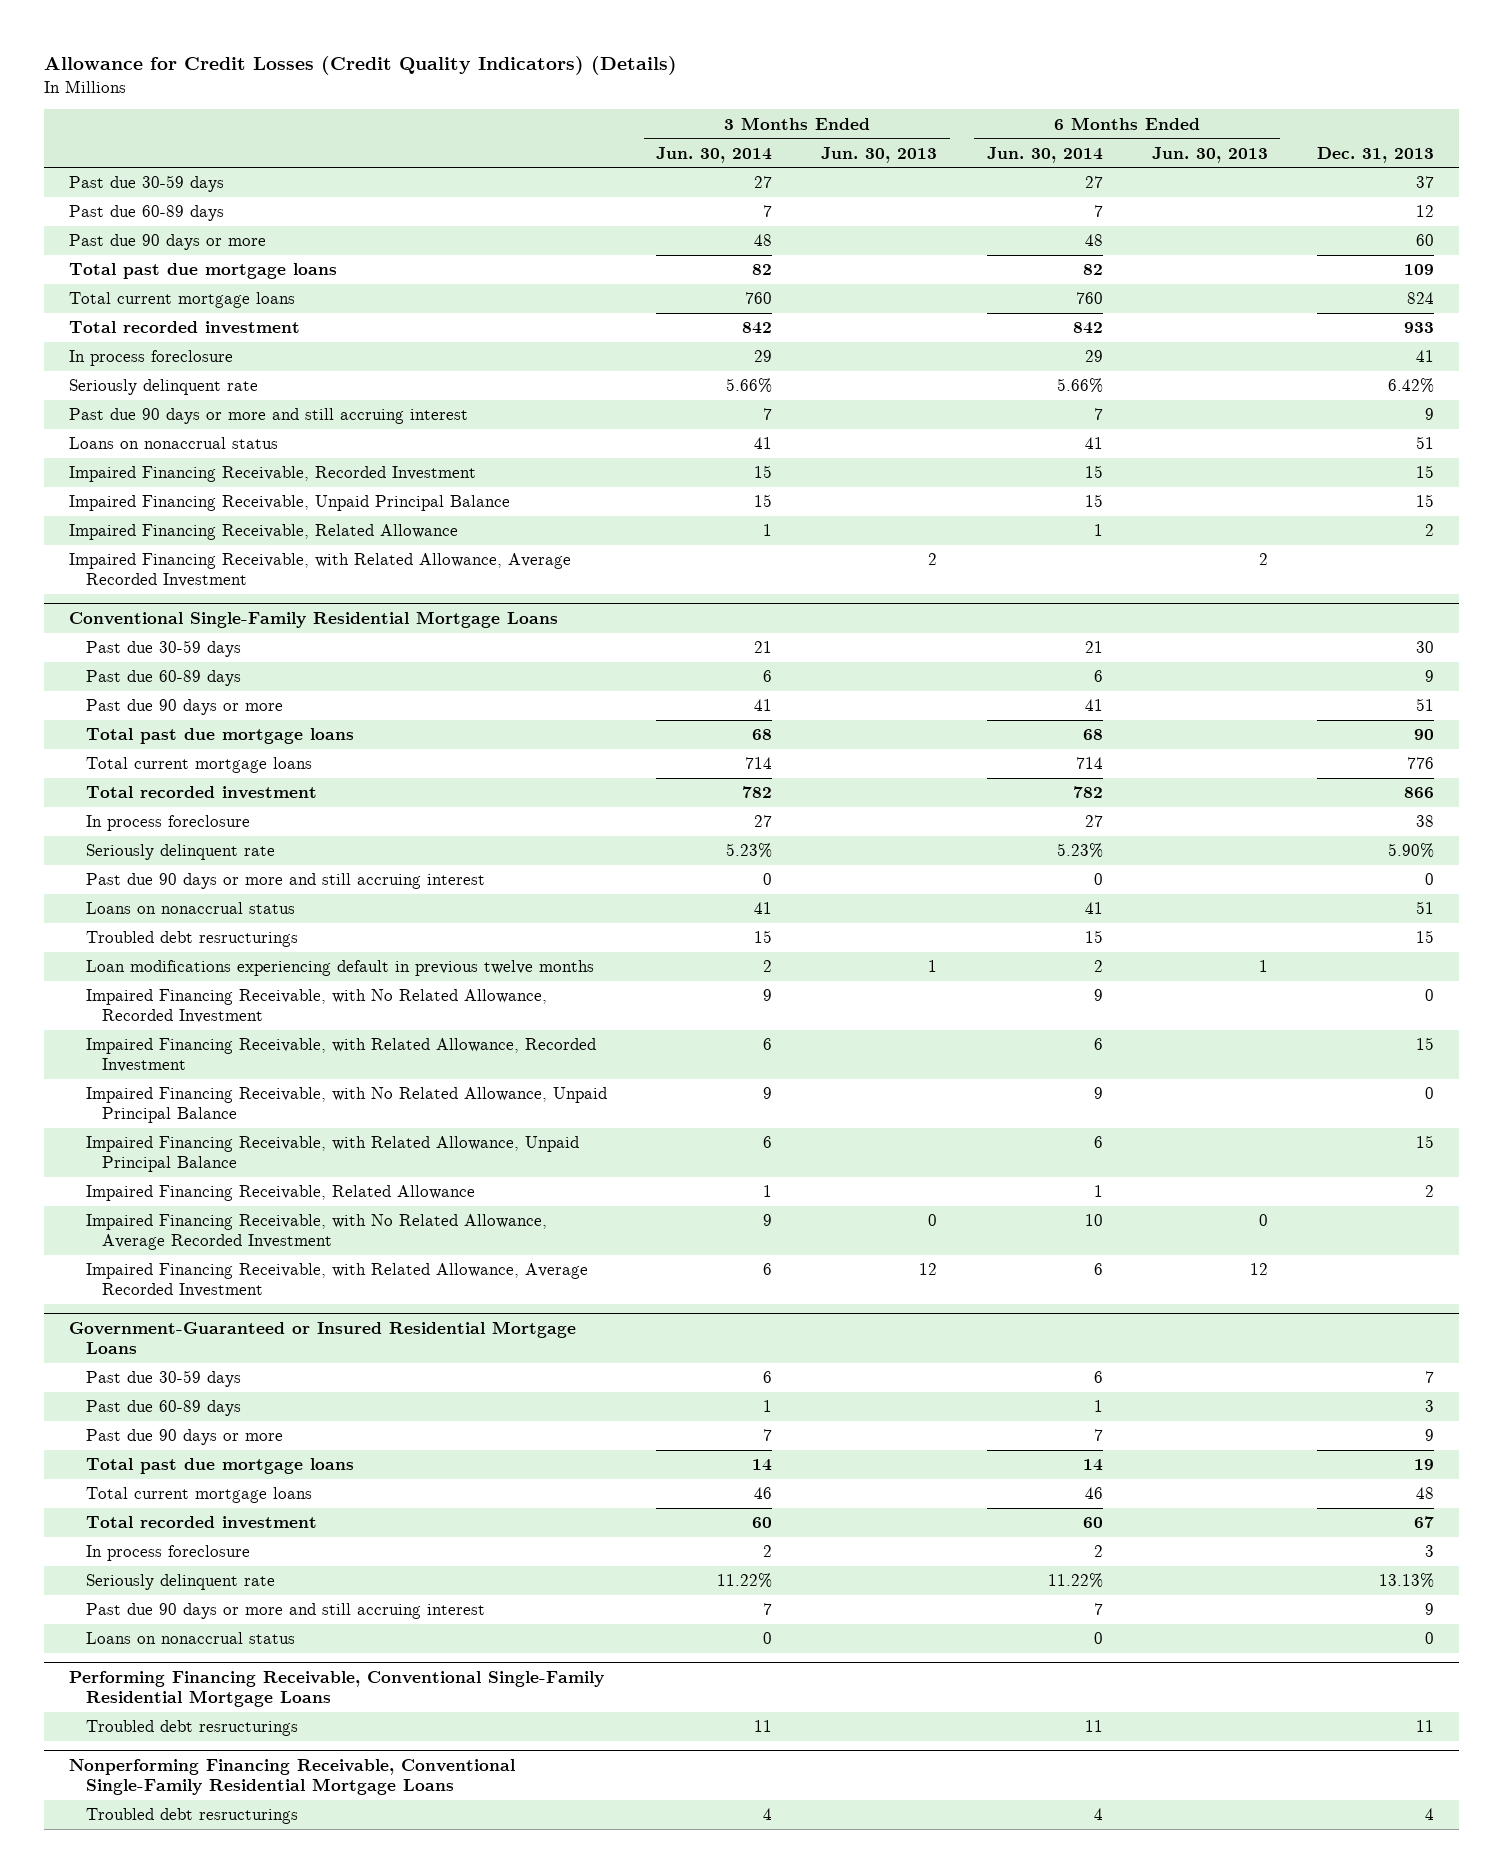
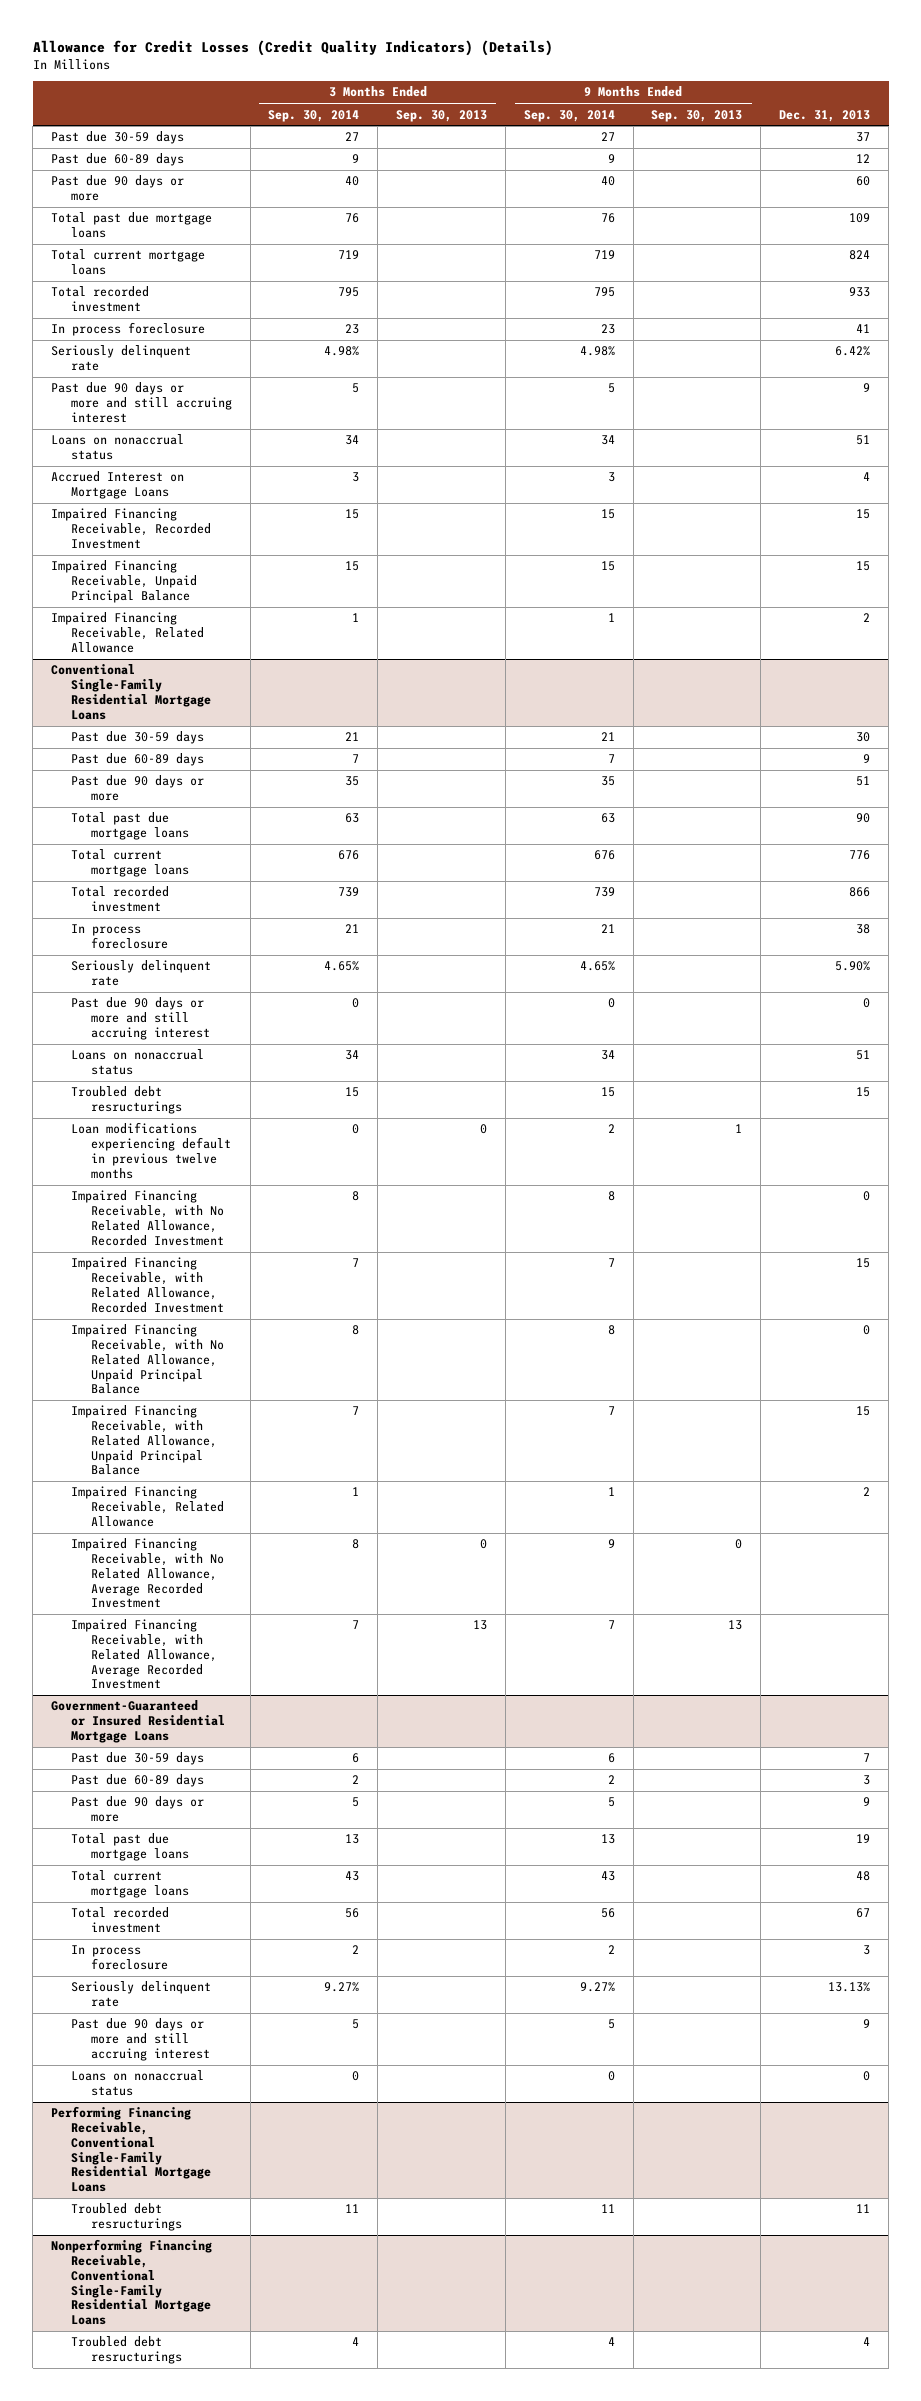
- | 3 Months Ended Jun. 30, 2014 | 3 Months Ended Jun. 30, 2013 | 6 Months Ended Jun. 30, 2014 | 6 Months Ended Jun. 30, 2013 | Dec. 31, 2013
+ | 3 Months Ended Sep. 30, 2014 | 3 Months Ended Sep. 30, 2013 | 9 Months Ended Sep. 30, 2014 | 9 Months Ended Sep. 30, 2013 | Dec. 31, 2013
+ Accrued Interest on Mortgage Loans | 3 | | 3 | | 4
- Impaired Financing Receivable, with Related Allowance, Average Recorded Investment | | 2 | | 2 |

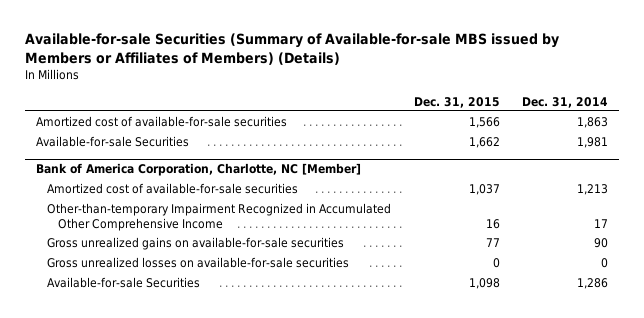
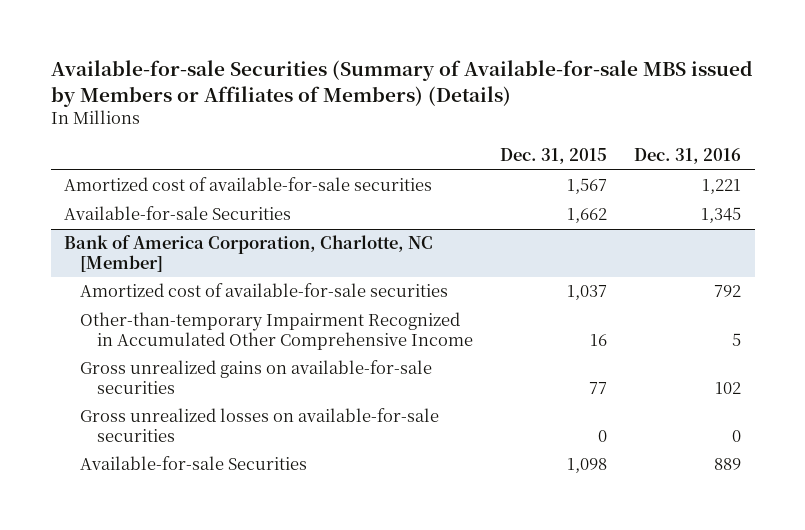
- | Dec. 31, 2015 | Dec. 31, 2014
+ | Dec. 31, 2015 | Dec. 31, 2016
- Amortized cost of available-for-sale securities | 1,566 | 1,863
+ Amortized cost of available-for-sale securities | 1,567 | 1,221

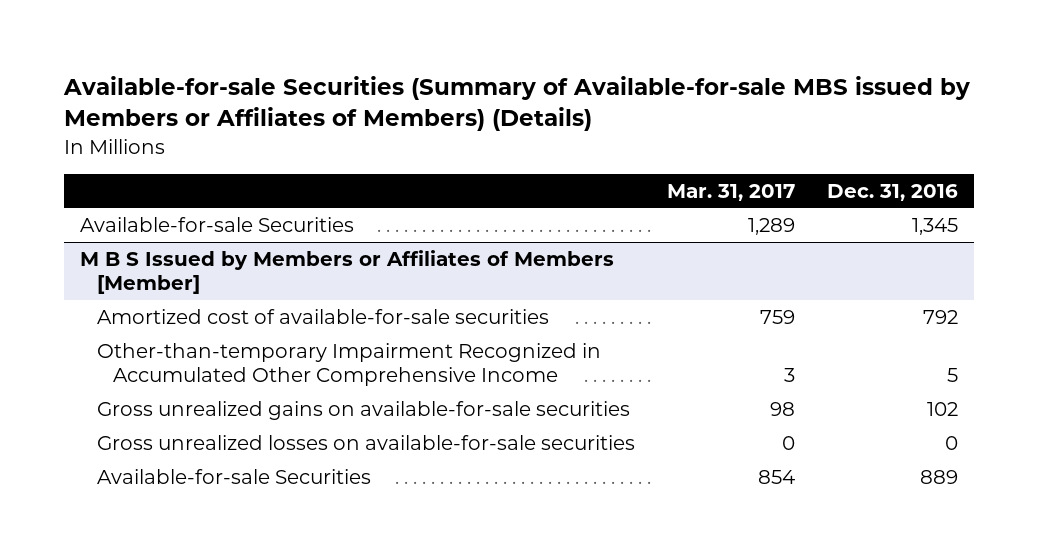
- | Dec. 31, 2015 | Dec. 31, 2016
+ | Mar. 31, 2017 | Dec. 31, 2016
- Amortized cost of available-for-sale securities | 1,567 | 1,221
- Bank of America Corporation, Charlotte, NC [Member]
+ M B S Issued by Members or Affiliates of Members [Member]

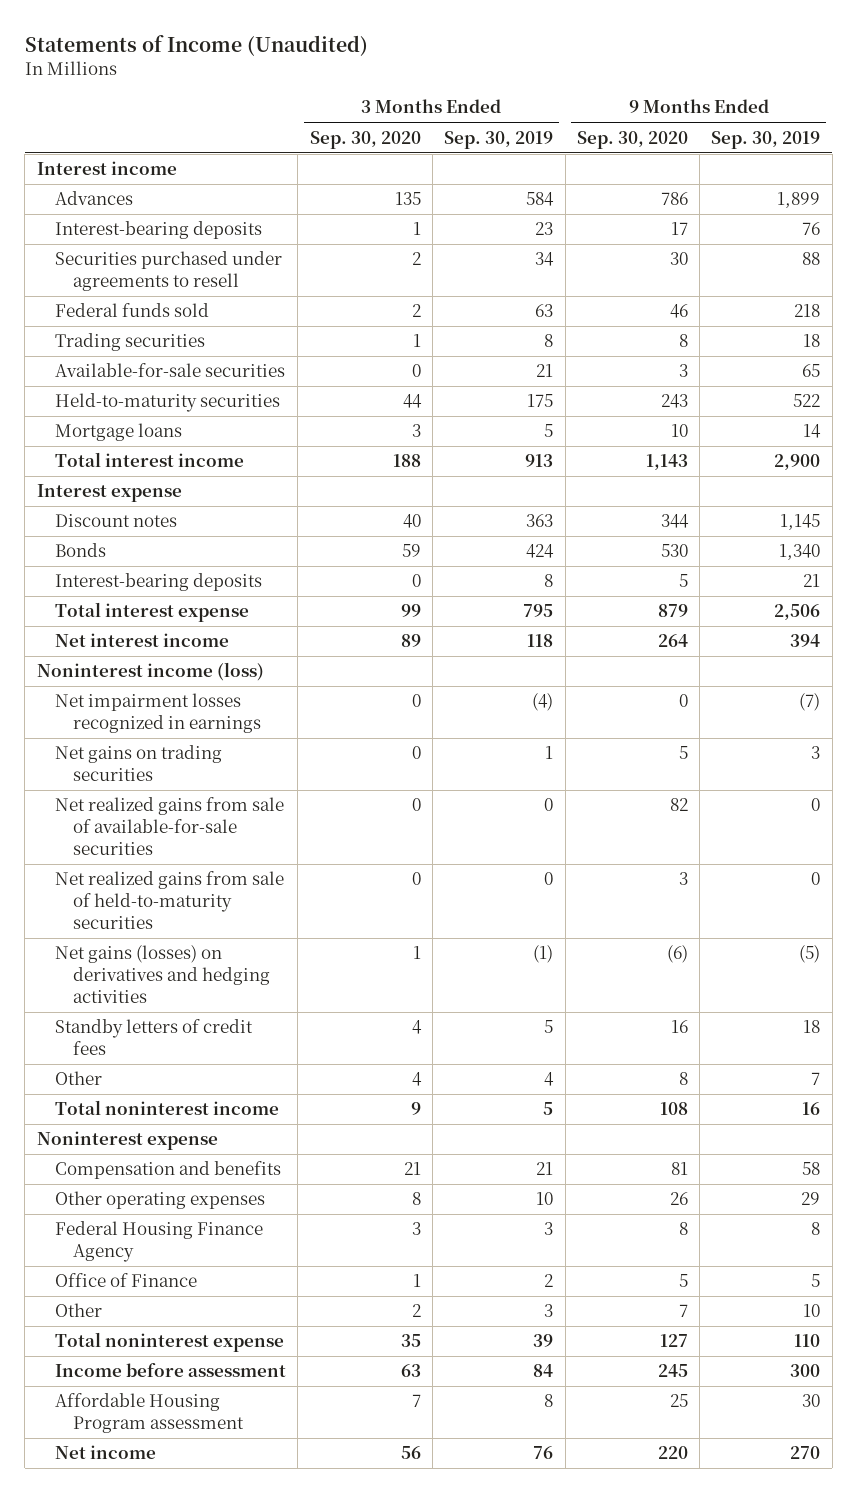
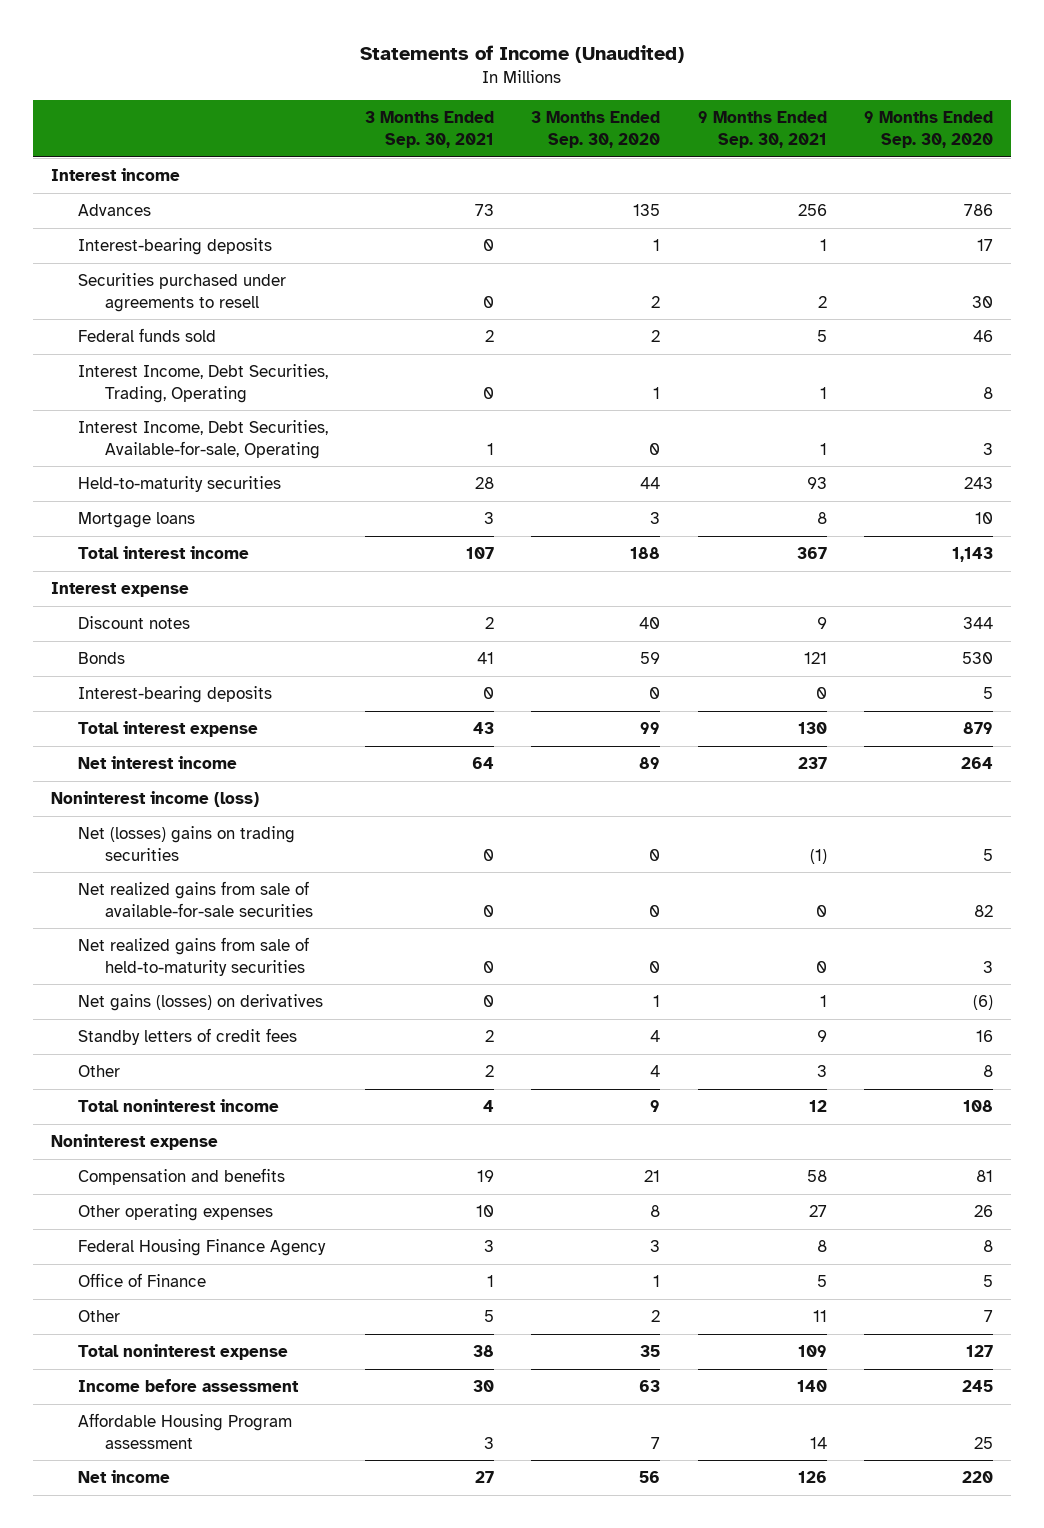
- | 3 Months Ended Sep. 30, 2020 | 3 Months Ended Sep. 30, 2019 | 9 Months Ended Sep. 30, 2020 | 9 Months Ended Sep. 30, 2019
+ | 3 Months Ended Sep. 30, 2021 | 3 Months Ended Sep. 30, 2020 | 9 Months Ended Sep. 30, 2021 | 9 Months Ended Sep. 30, 2020
- Trading securities | 1 | 8 | 8 | 18
- Available-for-sale securities | 0 | 21 | 3 | 65
+ Interest Income, Debt Securities, Trading, Operating | 0 | 1 | 1 | 8
+ Interest Income, Debt Securities, Available-for-sale, Operating | 1 | 0 | 1 | 3
- Net impairment losses recognized in earnings | 0 | (4) | 0 | (7)
- Net gains on trading securities | 0 | 1 | 5 | 3
+ Net (losses) gains on trading securities | 0 | 0 | (1) | 5
- Net gains (losses) on derivatives and hedging activities | 1 | (1) | (6) | (5)
+ Net gains (losses) on derivatives | 0 | 1 | 1 | (6)

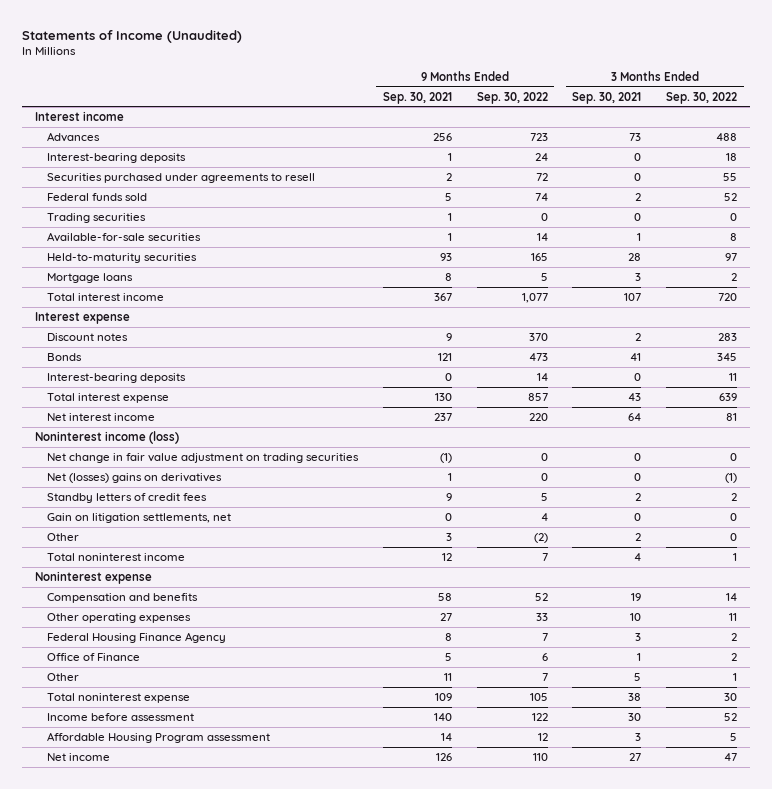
- | 3 Months Ended Sep. 30, 2021 | 3 Months Ended Sep. 30, 2020 | 9 Months Ended Sep. 30, 2021 | 9 Months Ended Sep. 30, 2020
+ | 9 Months Ended Sep. 30, 2021 | 9 Months Ended Sep. 30, 2022 | 3 Months Ended Sep. 30, 2021 | 3 Months Ended Sep. 30, 2022
- Interest Income, Debt Securities, Trading, Operating | 0 | 1 | 1 | 8
- Interest Income, Debt Securities, Available-for-sale, Operating | 1 | 0 | 1 | 3
+ Trading securities | 1 | 0 | 0 | 0
+ Available-for-sale securities | 1 | 14 | 1 | 8
- Net (losses) gains on trading securities | 0 | 0 | (1) | 5
- Net realized gains from sale of available-for-sale securities | 0 | 0 | 0 | 82
- Net realized gains from sale of held-to-maturity securities | 0 | 0 | 0 | 3
- Net gains (losses) on derivatives | 0 | 1 | 1 | (6)
+ Net change in fair value adjustment on trading securities | (1) | 0 | 0 | 0
+ Net (losses) gains on derivatives | 1 | 0 | 0 | (1)
+ Gain on litigation settlements, net | 0 | 4 | 0 | 0

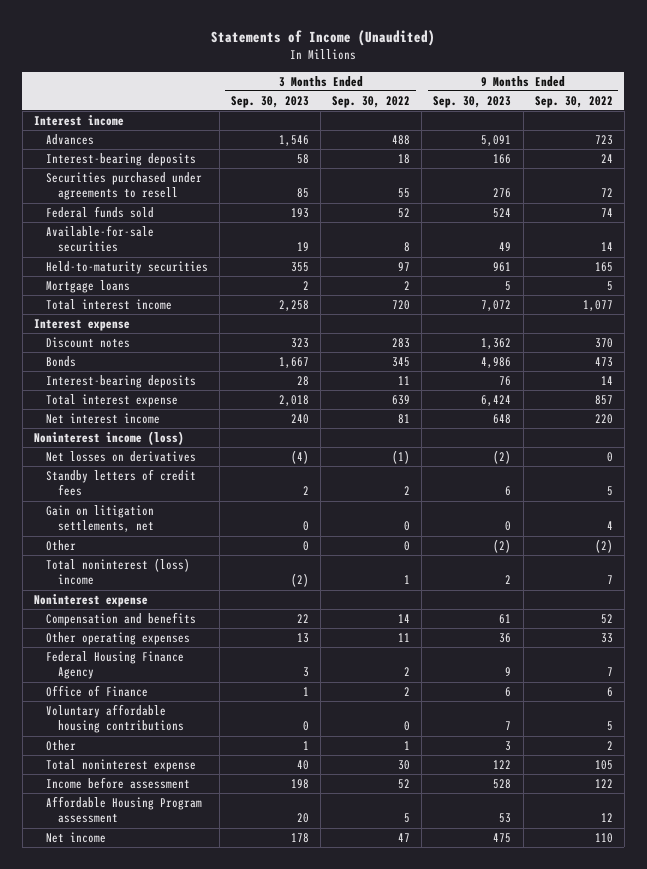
- | 9 Months Ended Sep. 30, 2021 | 9 Months Ended Sep. 30, 2022 | 3 Months Ended Sep. 30, 2021 | 3 Months Ended Sep. 30, 2022
+ | 3 Months Ended Sep. 30, 2023 | 3 Months Ended Sep. 30, 2022 | 9 Months Ended Sep. 30, 2023 | 9 Months Ended Sep. 30, 2022
- Trading securities | 1 | 0 | 0 | 0
- Net change in fair value adjustment on trading securities | (1) | 0 | 0 | 0
- Net (losses) gains on derivatives | 1 | 0 | 0 | (1)
+ Net losses on derivatives | (4) | (1) | (2) | 0
- Total noninterest income | 12 | 7 | 4 | 1
+ Total noninterest (loss) income | (2) | 1 | 2 | 7
- Other | 11 | 7 | 5 | 1
+ Voluntary affordable housing contributions | 0 | 0 | 7 | 5
+ Other | 1 | 1 | 3 | 2

